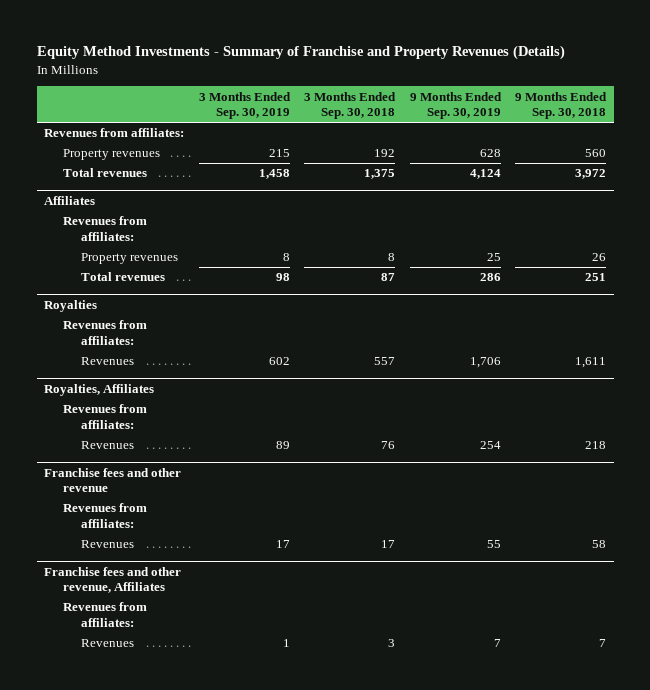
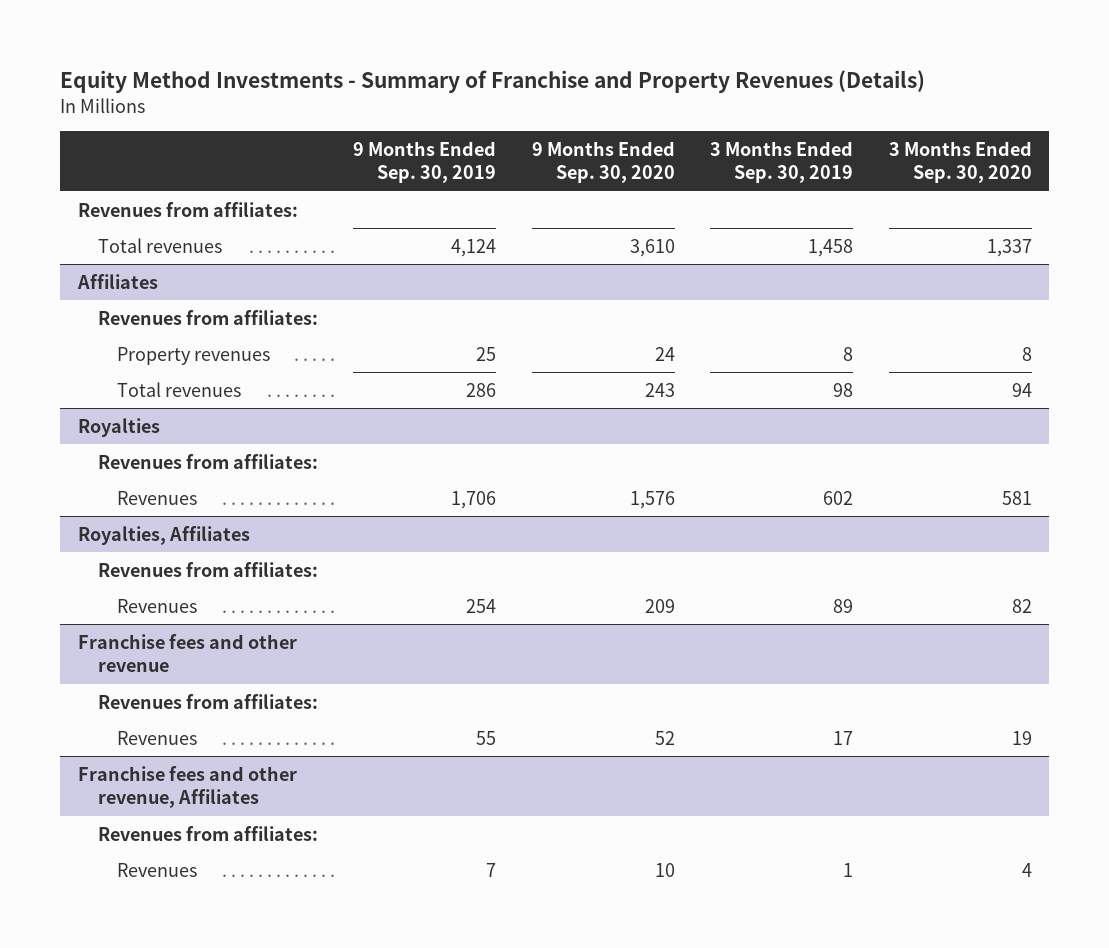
- | 3 Months Ended Sep. 30, 2019 | 3 Months Ended Sep. 30, 2018 | 9 Months Ended Sep. 30, 2019 | 9 Months Ended Sep. 30, 2018
+ | 9 Months Ended Sep. 30, 2019 | 9 Months Ended Sep. 30, 2020 | 3 Months Ended Sep. 30, 2019 | 3 Months Ended Sep. 30, 2020
- Property revenues | 215 | 192 | 628 | 560

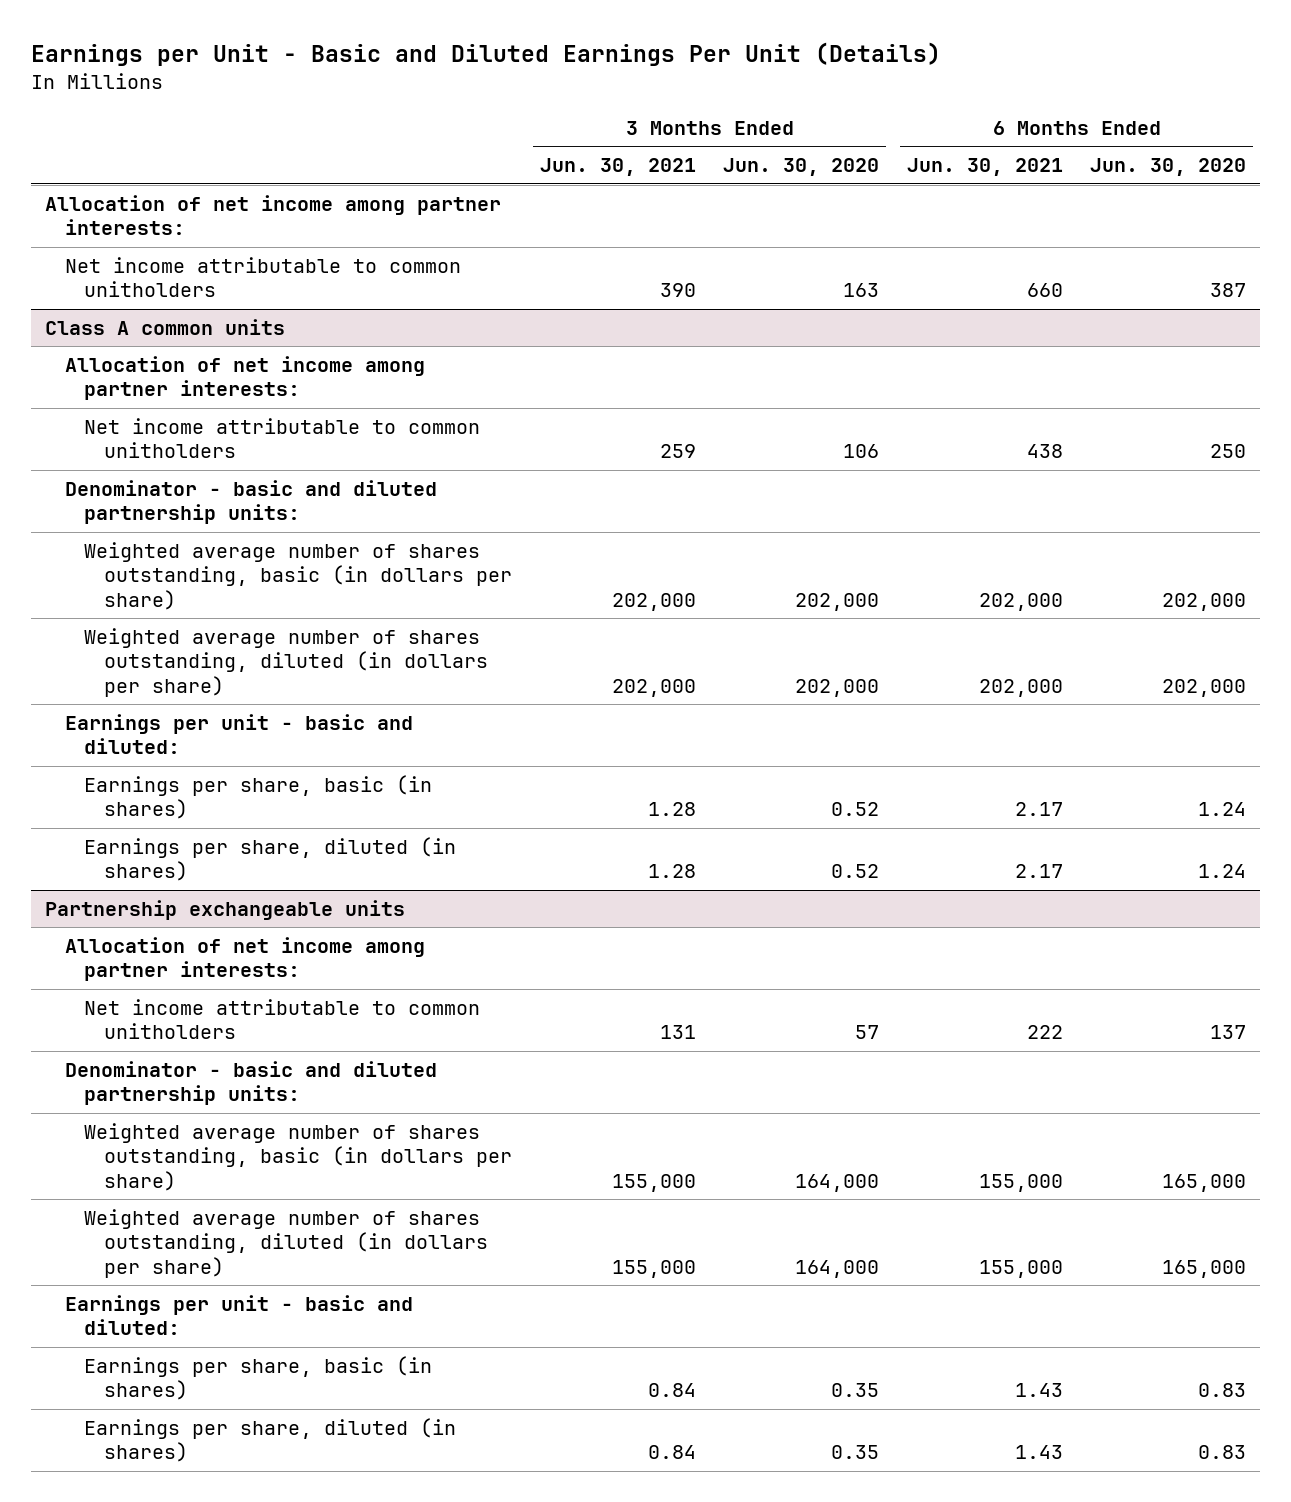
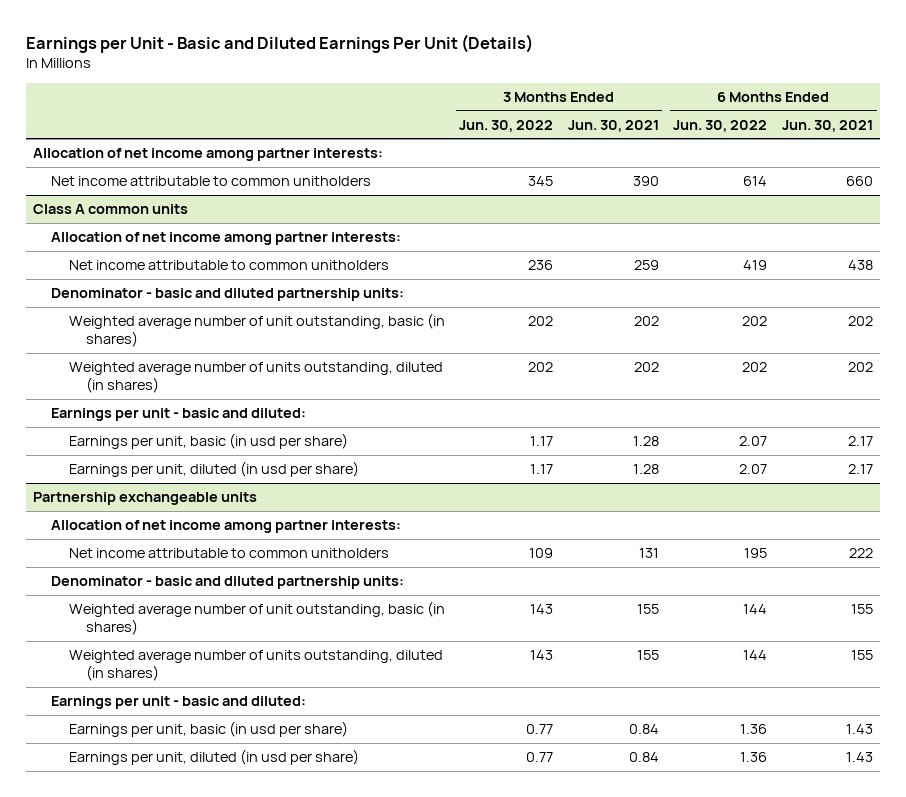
- | 3 Months Ended Jun. 30, 2021 | 3 Months Ended Jun. 30, 2020 | 6 Months Ended Jun. 30, 2021 | 6 Months Ended Jun. 30, 2020
+ | 3 Months Ended Jun. 30, 2022 | 3 Months Ended Jun. 30, 2021 | 6 Months Ended Jun. 30, 2022 | 6 Months Ended Jun. 30, 2021
@ Class A common units
- Weighted average number of shares outstanding, basic (in dollars per share) | 202,000 | 202,000 | 202,000 | 202,000
- Weighted average number of shares outstanding, diluted (in dollars per share) | 202,000 | 202,000 | 202,000 | 202,000
+ Weighted average number of unit outstanding, basic (in shares) | 202 | 202 | 202 | 202
+ Weighted average number of units outstanding, diluted (in shares) | 202 | 202 | 202 | 202
- Earnings per share, basic (in shares) | 1.28 | 0.52 | 2.17 | 1.24
- Earnings per share, diluted (in shares) | 1.28 | 0.52 | 2.17 | 1.24
+ Earnings per unit, basic (in usd per share) | 1.17 | 1.28 | 2.07 | 2.17
+ Earnings per unit, diluted (in usd per share) | 1.17 | 1.28 | 2.07 | 2.17
@ Partnership exchangeable units
- Weighted average number of shares outstanding, basic (in dollars per share) | 155,000 | 164,000 | 155,000 | 165,000
- Weighted average number of shares outstanding, diluted (in dollars per share) | 155,000 | 164,000 | 155,000 | 165,000
+ Weighted average number of unit outstanding, basic (in shares) | 143 | 155 | 144 | 155
+ Weighted average number of units outstanding, diluted (in shares) | 143 | 155 | 144 | 155
- Earnings per share, basic (in shares) | 0.84 | 0.35 | 1.43 | 0.83
- Earnings per share, diluted (in shares) | 0.84 | 0.35 | 1.43 | 0.83
+ Earnings per unit, basic (in usd per share) | 0.77 | 0.84 | 1.36 | 1.43
+ Earnings per unit, diluted (in usd per share) | 0.77 | 0.84 | 1.36 | 1.43

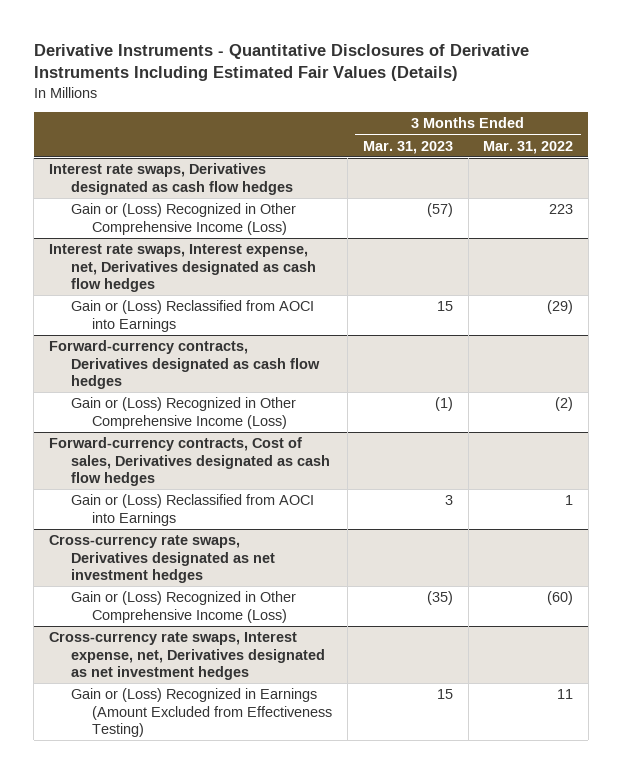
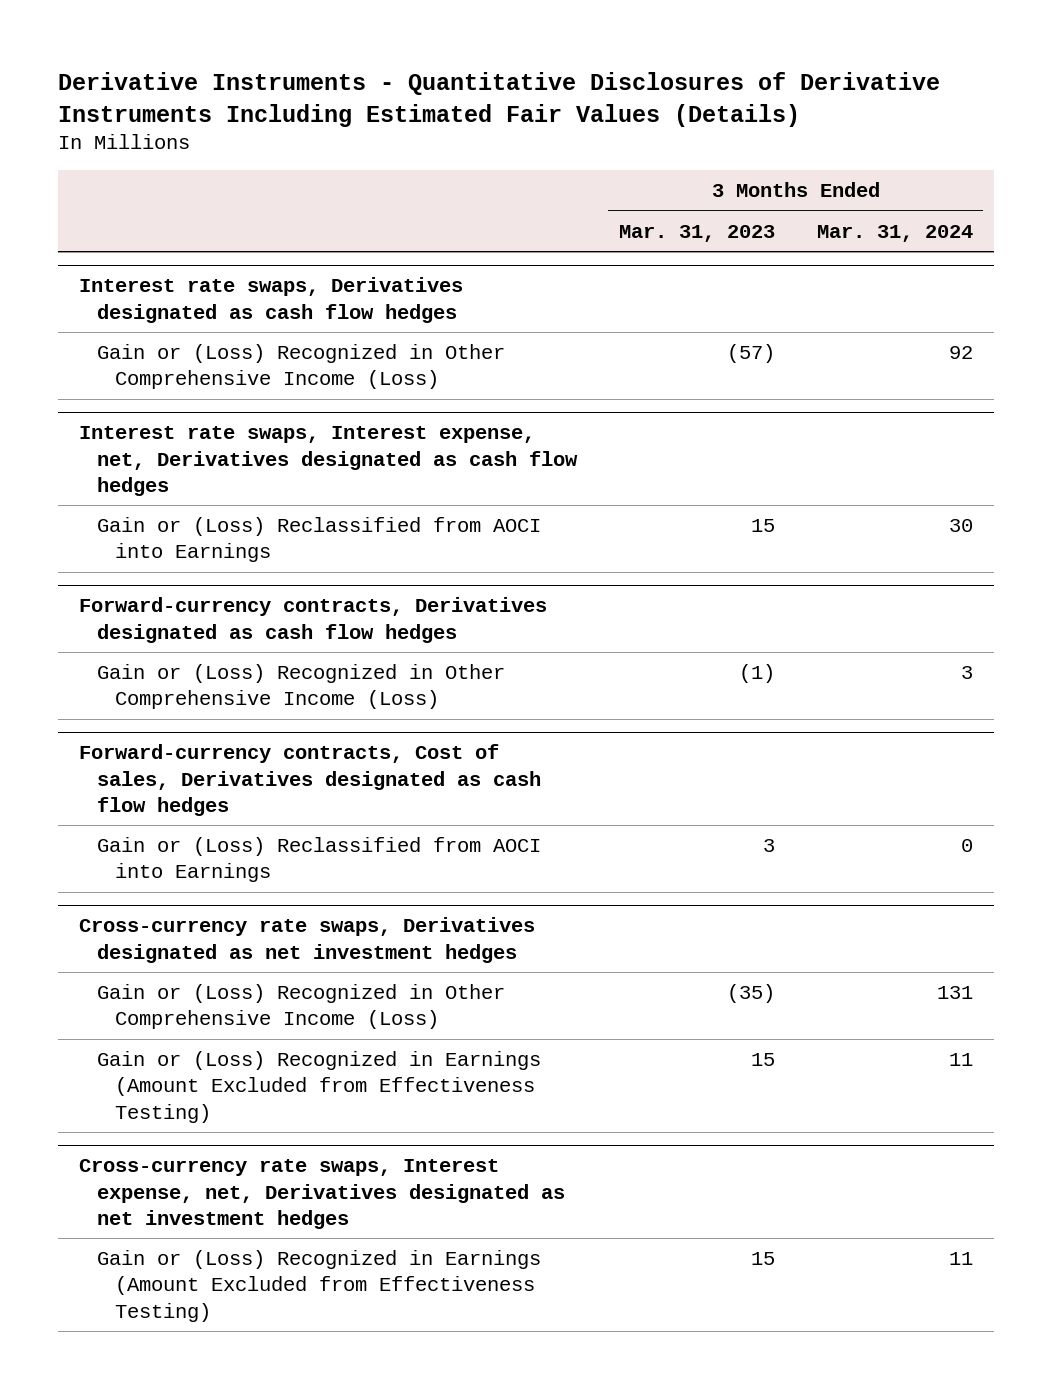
- | 3 Months Ended Mar. 31, 2023 | 3 Months Ended Mar. 31, 2022
+ | 3 Months Ended Mar. 31, 2023 | 3 Months Ended Mar. 31, 2024
@ Cross-currency rate swaps, Derivatives designated as net investment hedges
+ Gain or (Loss) Recognized in Earnings (Amount Excluded from Effectiveness Testing) | 15 | 11

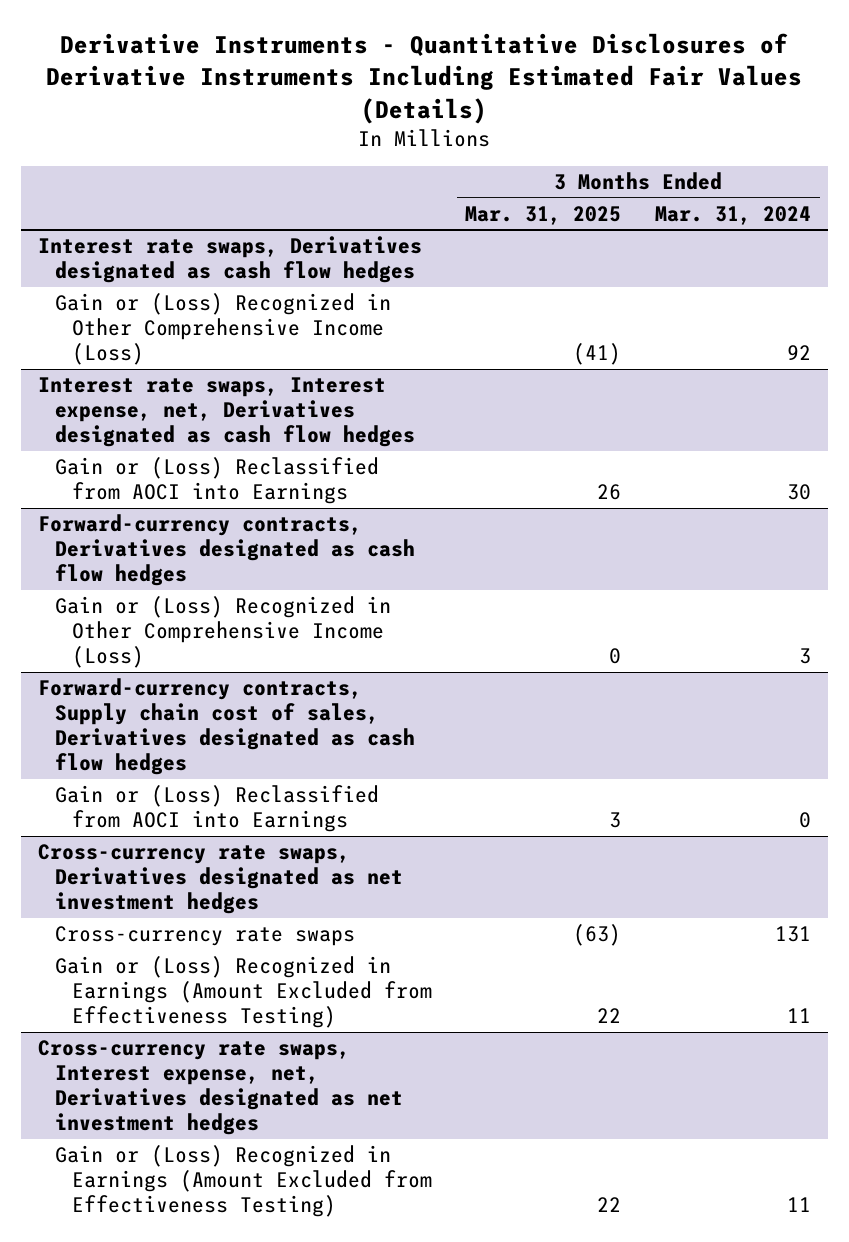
- | 3 Months Ended Mar. 31, 2023 | 3 Months Ended Mar. 31, 2024
+ | 3 Months Ended Mar. 31, 2025 | 3 Months Ended Mar. 31, 2024
- Forward-currency contracts, Cost of sales, Derivatives designated as cash flow hedges
+ Forward-currency contracts, Supply chain cost of sales, Derivatives designated as cash flow hedges
@ Cross-currency rate swaps, Derivatives designated as net investment hedges
- Gain or (Loss) Recognized in Other Comprehensive Income (Loss) | (35) | 131
+ Cross-currency rate swaps | (63) | 131

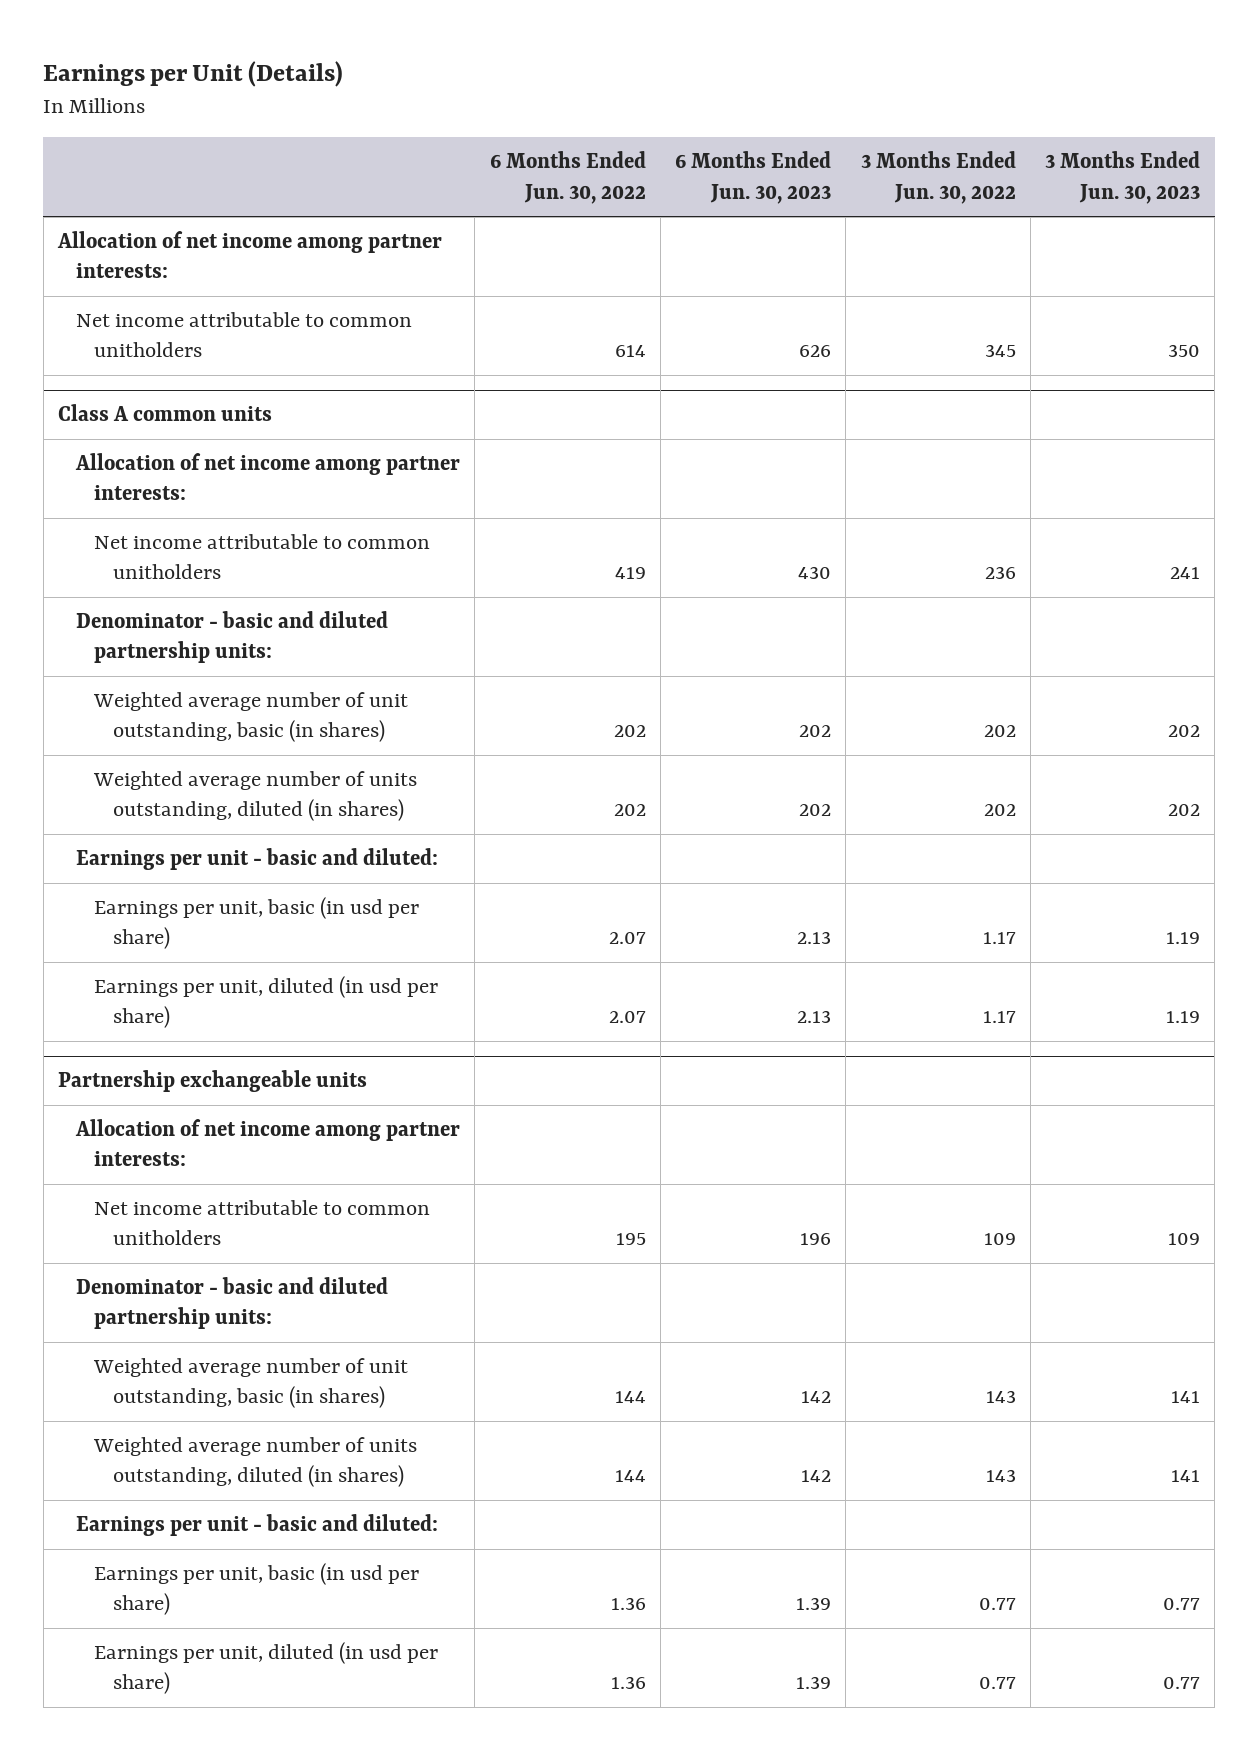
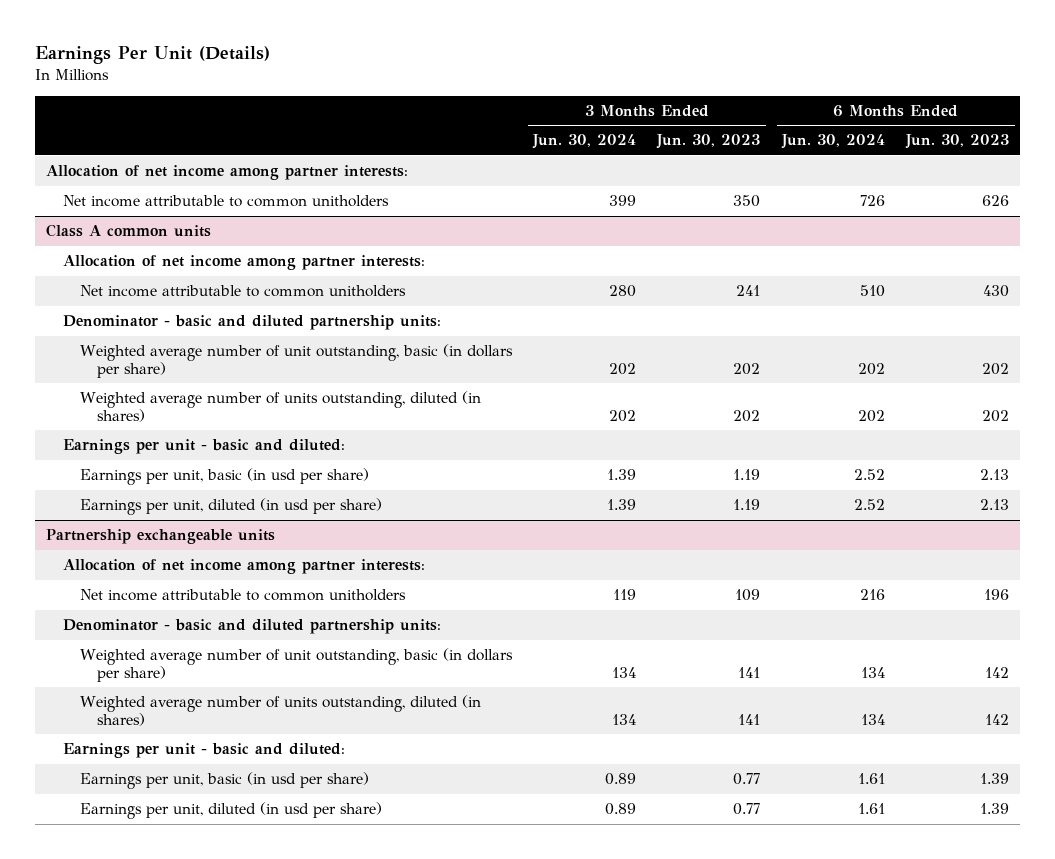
- Earnings per Unit (Details)
+ Earnings Per Unit (Details)
- | 6 Months Ended Jun. 30, 2022 | 6 Months Ended Jun. 30, 2023 | 3 Months Ended Jun. 30, 2022 | 3 Months Ended Jun. 30, 2023
+ | 3 Months Ended Jun. 30, 2024 | 3 Months Ended Jun. 30, 2023 | 6 Months Ended Jun. 30, 2024 | 6 Months Ended Jun. 30, 2023
@ Class A common units
- Weighted average number of unit outstanding, basic (in shares) | 202 | 202 | 202 | 202
+ Weighted average number of unit outstanding, basic (in dollars per share) | 202 | 202 | 202 | 202
@ Partnership exchangeable units
- Weighted average number of unit outstanding, basic (in shares) | 144 | 142 | 143 | 141
+ Weighted average number of unit outstanding, basic (in dollars per share) | 134 | 141 | 134 | 142

